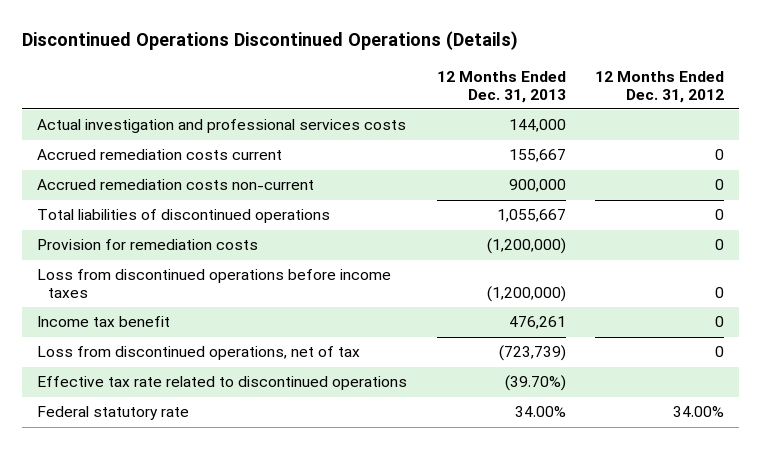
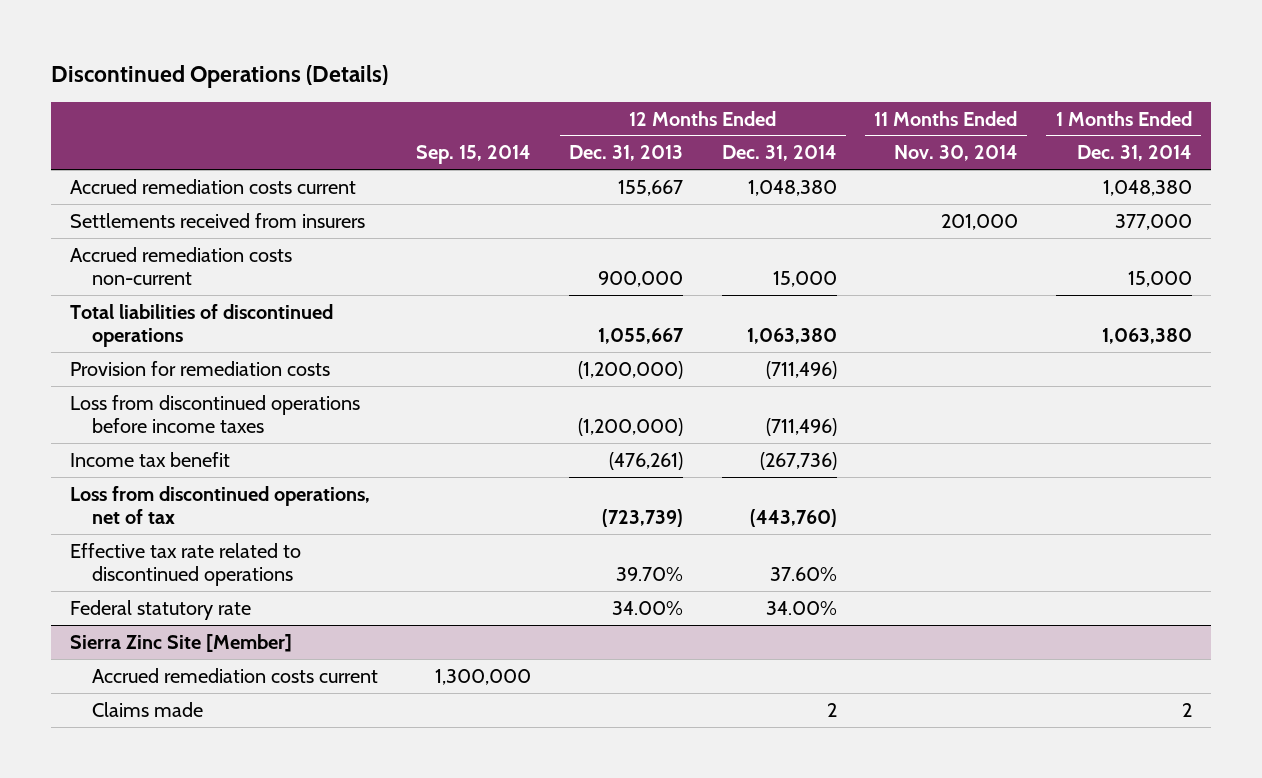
- Discontinued Operations Discontinued Operations (Details)
+ Discontinued Operations (Details)
- | 12 Months Ended Dec. 31, 2013 | 12 Months Ended Dec. 31, 2012
+ | Sep. 15, 2014 | 12 Months Ended Dec. 31, 2013 | 12 Months Ended Dec. 31, 2014 | 11 Months Ended Nov. 30, 2014 | 1 Months Ended Dec. 31, 2014
- Actual investigation and professional services costs | 144,000 |
+ Settlements received from insurers | | | | 201,000 | 377,000
- Income tax benefit | 476,261 | 0
+ Income tax benefit | | (476,261) | (267,736) | |
- Effective tax rate related to discontinued operations | (39.70%) |
+ Effective tax rate related to discontinued operations | | 39.70% | 37.60% | |
+ Sierra Zinc Site [Member]
+ Accrued remediation costs current | 1,300,000 | | | |
+ Claims made | | | 2 | | 2

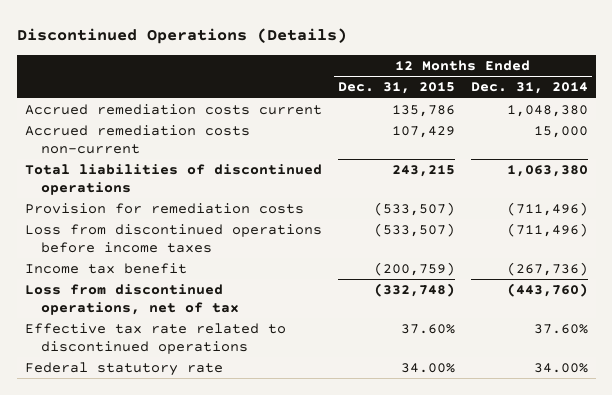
- | Sep. 15, 2014 | 12 Months Ended Dec. 31, 2013 | 12 Months Ended Dec. 31, 2014 | 11 Months Ended Nov. 30, 2014 | 1 Months Ended Dec. 31, 2014
+ | 12 Months Ended Dec. 31, 2015 | 12 Months Ended Dec. 31, 2014
- Settlements received from insurers | | | | 201,000 | 377,000
- Sierra Zinc Site [Member]
- Accrued remediation costs current | 1,300,000 | | | |
- Claims made | | | 2 | | 2

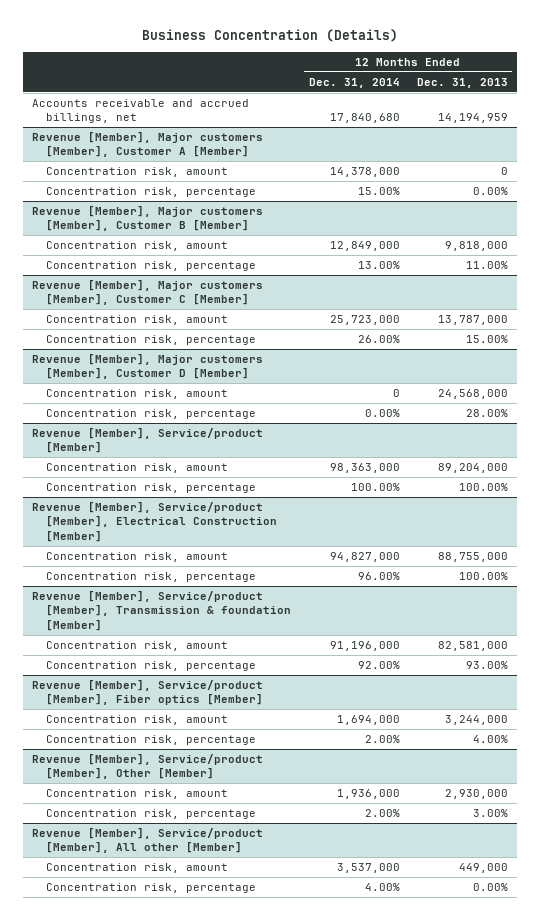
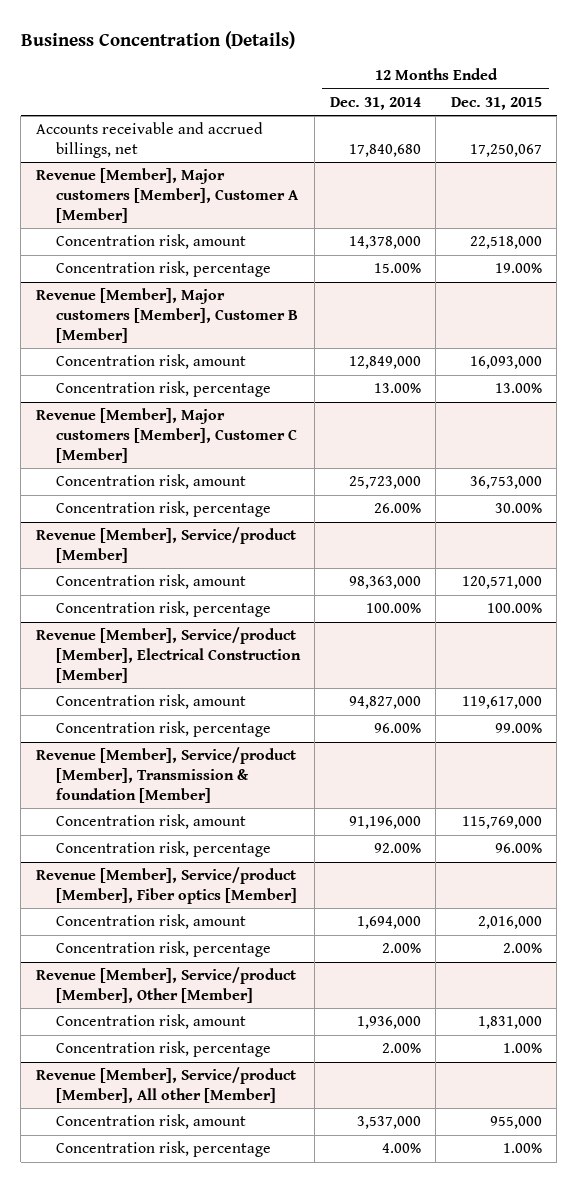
- | 12 Months Ended Dec. 31, 2014 | 12 Months Ended Dec. 31, 2013
+ | 12 Months Ended Dec. 31, 2014 | 12 Months Ended Dec. 31, 2015
- Revenue [Member], Major customers [Member], Customer D [Member]
- Concentration risk, amount | 0 | 24,568,000
- Concentration risk, percentage | 0.00% | 28.00%

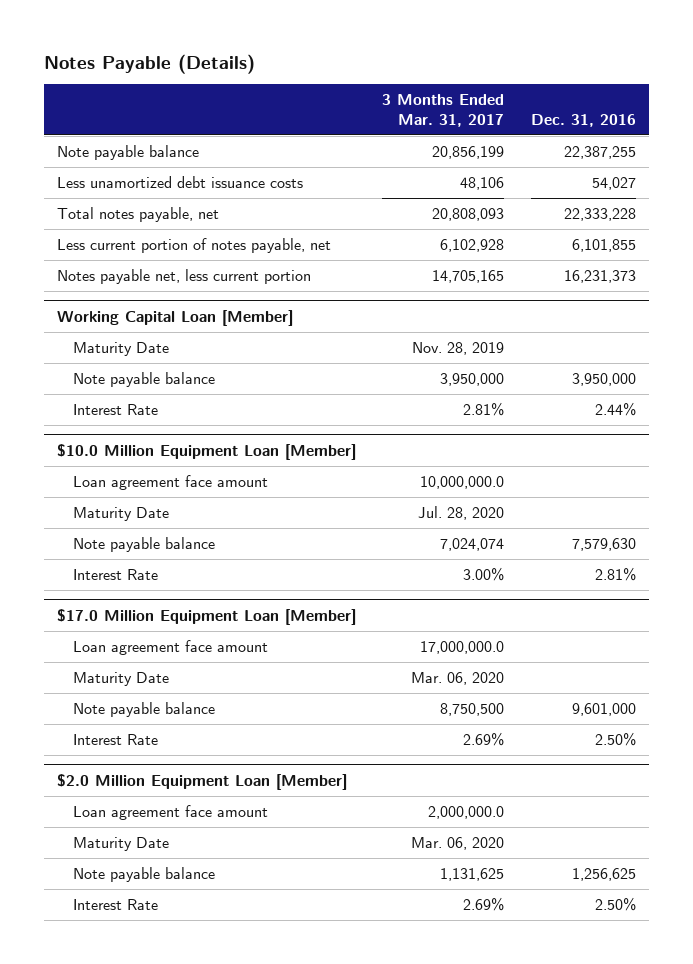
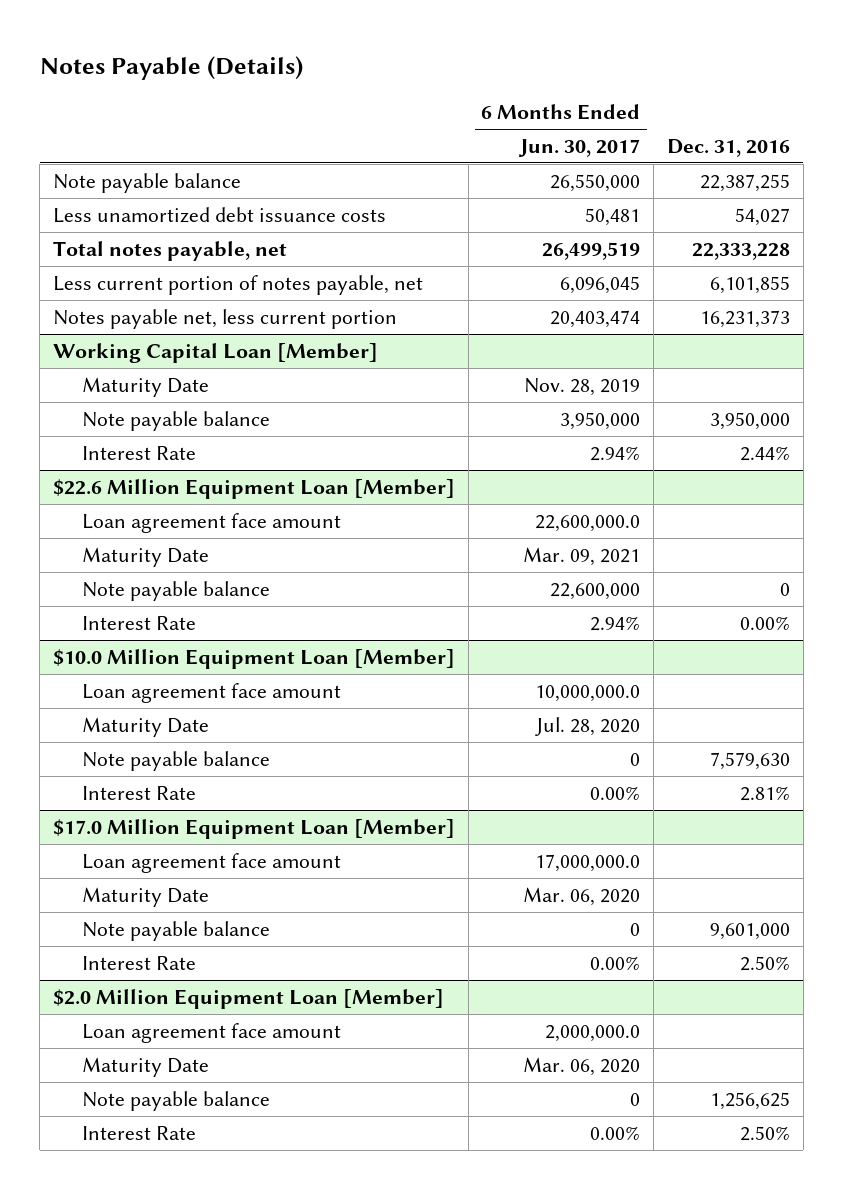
- | 3 Months Ended Mar. 31, 2017 | Dec. 31, 2016
+ | 6 Months Ended Jun. 30, 2017 | Dec. 31, 2016
+ $22.6 Million Equipment Loan [Member]
+ Loan agreement face amount | 22,600,000.0 |
+ Maturity Date | Mar. 09, 2021 |
+ Note payable balance | 22,600,000 | 0
+ Interest Rate | 2.94% | 0.00%

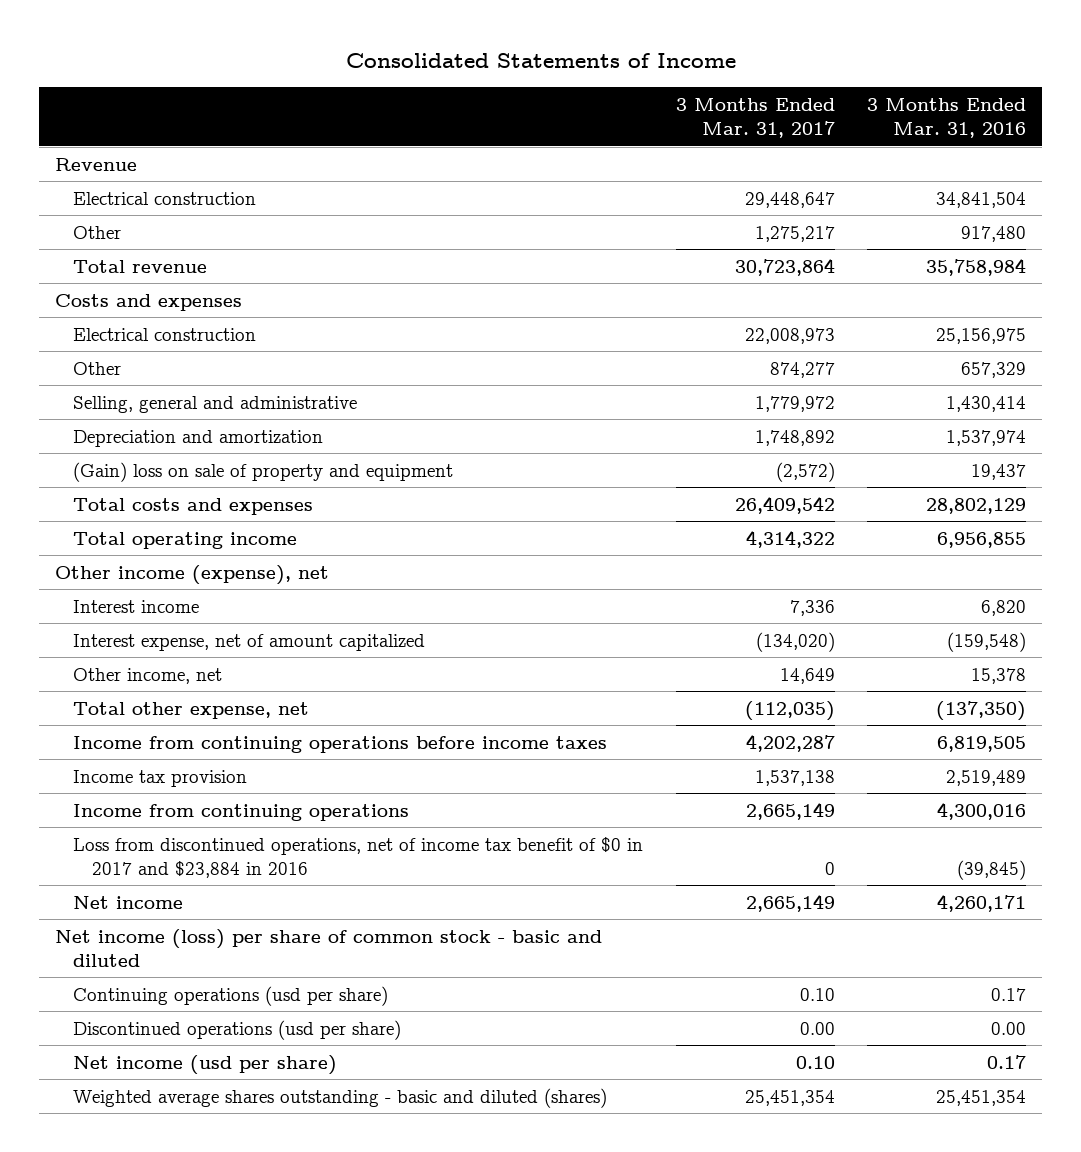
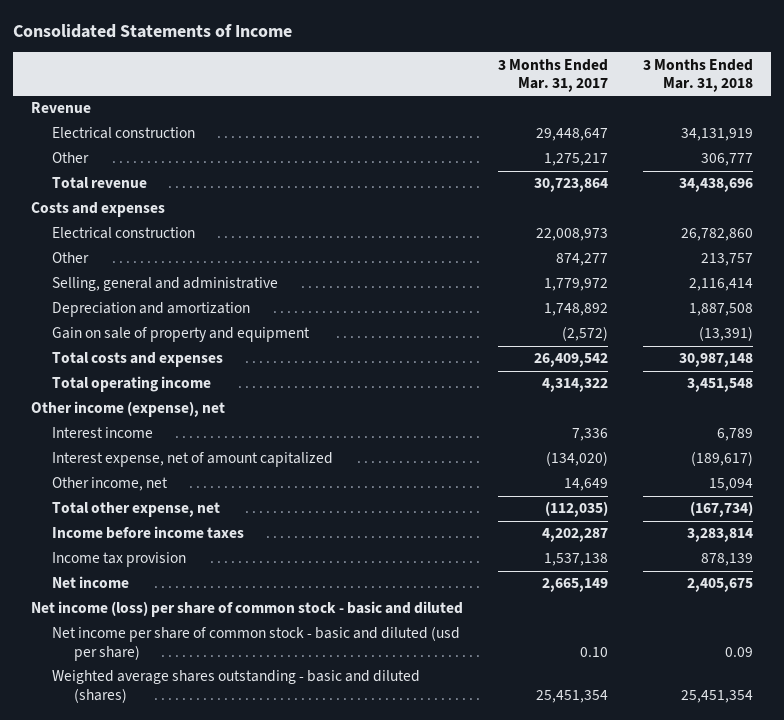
- | 3 Months Ended Mar. 31, 2017 | 3 Months Ended Mar. 31, 2016
+ | 3 Months Ended Mar. 31, 2017 | 3 Months Ended Mar. 31, 2018
- (Gain) loss on sale of property and equipment | (2,572) | 19,437
+ Gain on sale of property and equipment | (2,572) | (13,391)
- Income from continuing operations before income taxes | 4,202,287 | 6,819,505
+ Income before income taxes | 4,202,287 | 3,283,814
- Income from continuing operations | 2,665,149 | 4,300,016
- Loss from discontinued operations, net of income tax benefit of $0 in 2017 and $23,884 in 2016 | 0 | (39,845)
- Continuing operations (usd per share) | 0.10 | 0.17
- Discontinued operations (usd per share) | 0.00 | 0.00
- Net income (usd per share) | 0.10 | 0.17
+ Net income per share of common stock - basic and diluted (usd per share) | 0.10 | 0.09

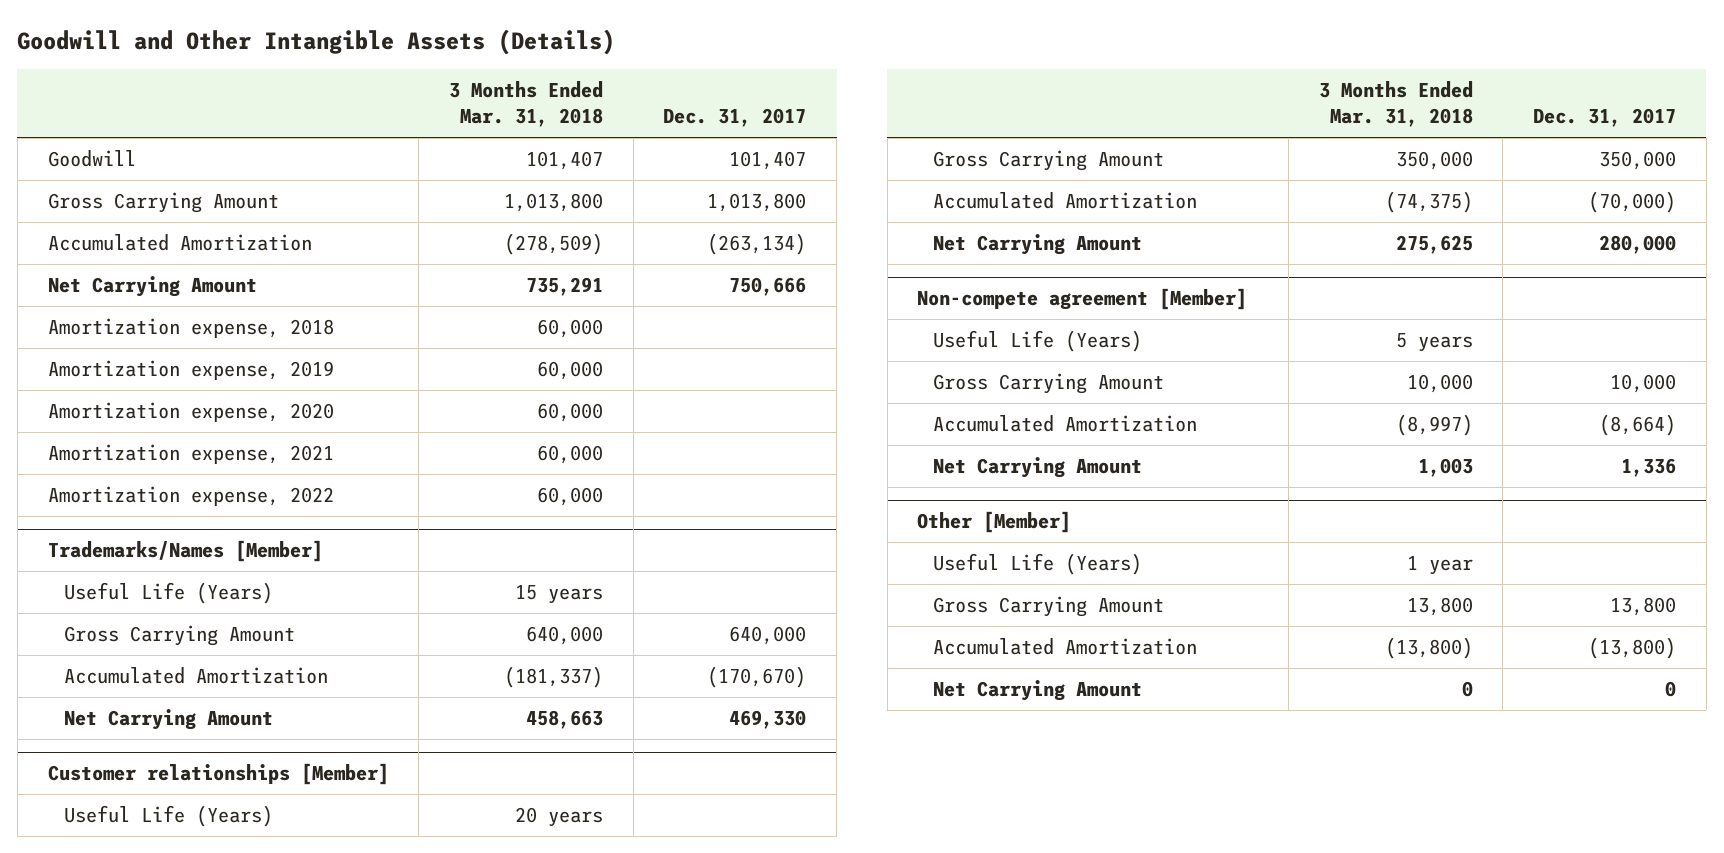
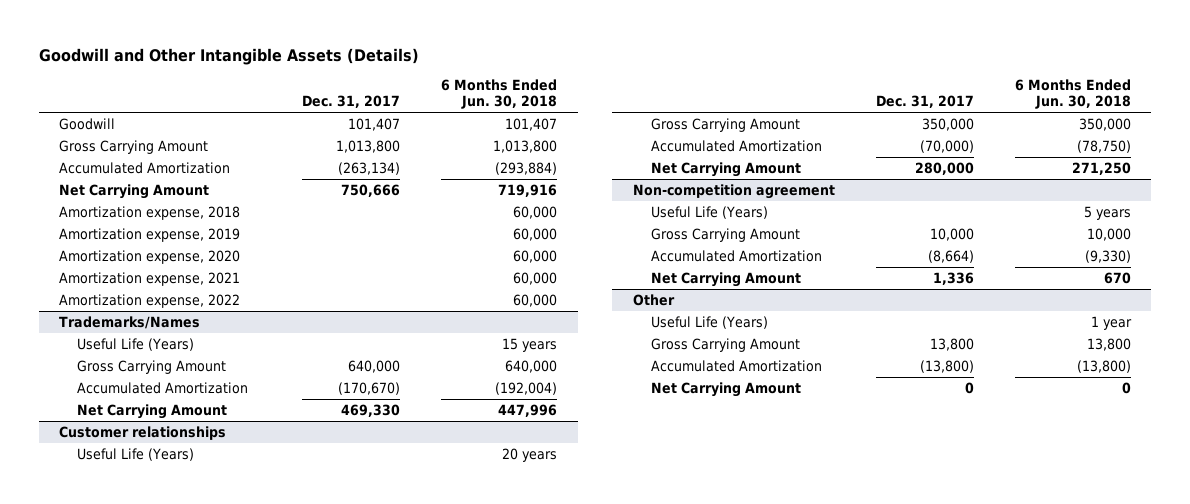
- | 3 Months Ended Mar. 31, 2018 | Dec. 31, 2017
+ | Dec. 31, 2017 | 6 Months Ended Jun. 30, 2018
- Trademarks/Names [Member]
+ Trademarks/Names
- Customer relationships [Member]
+ Customer relationships
- Non-compete agreement [Member]
+ Non-competition agreement
- Other [Member]
+ Other

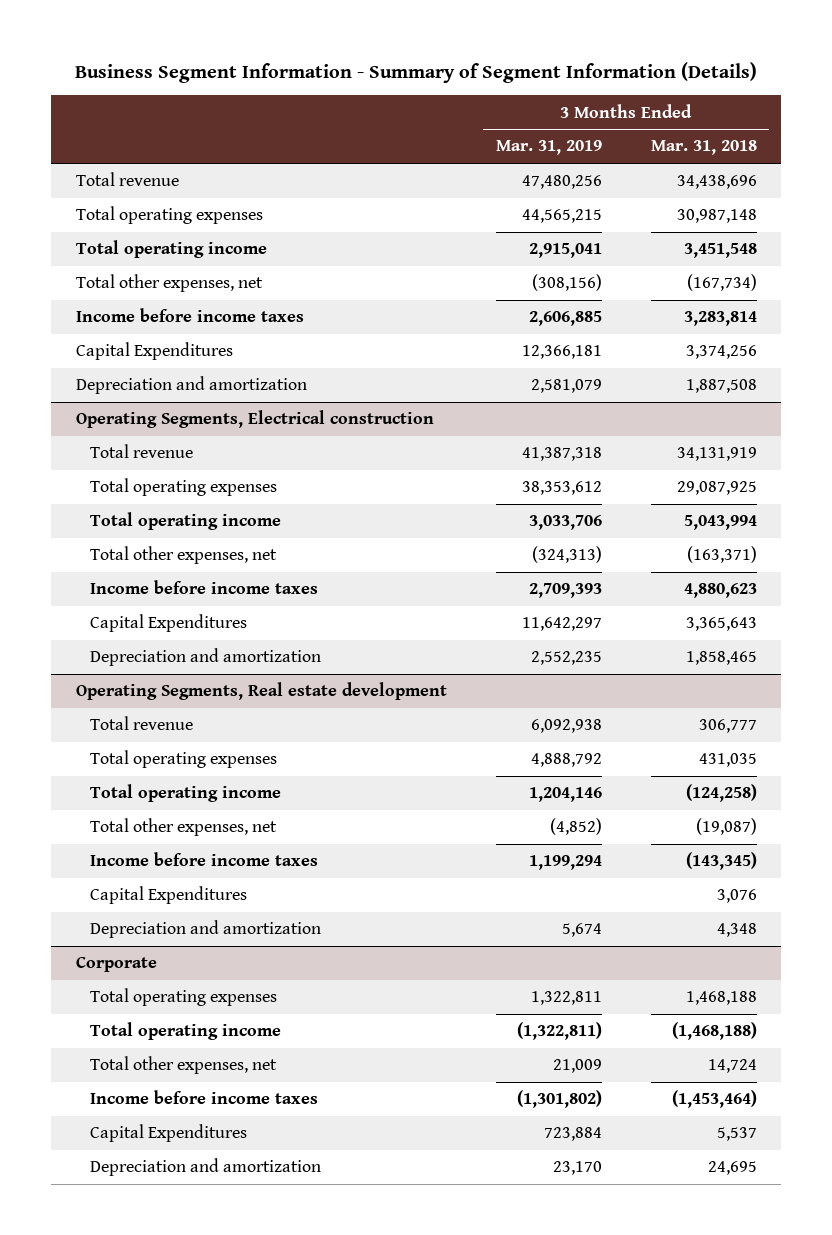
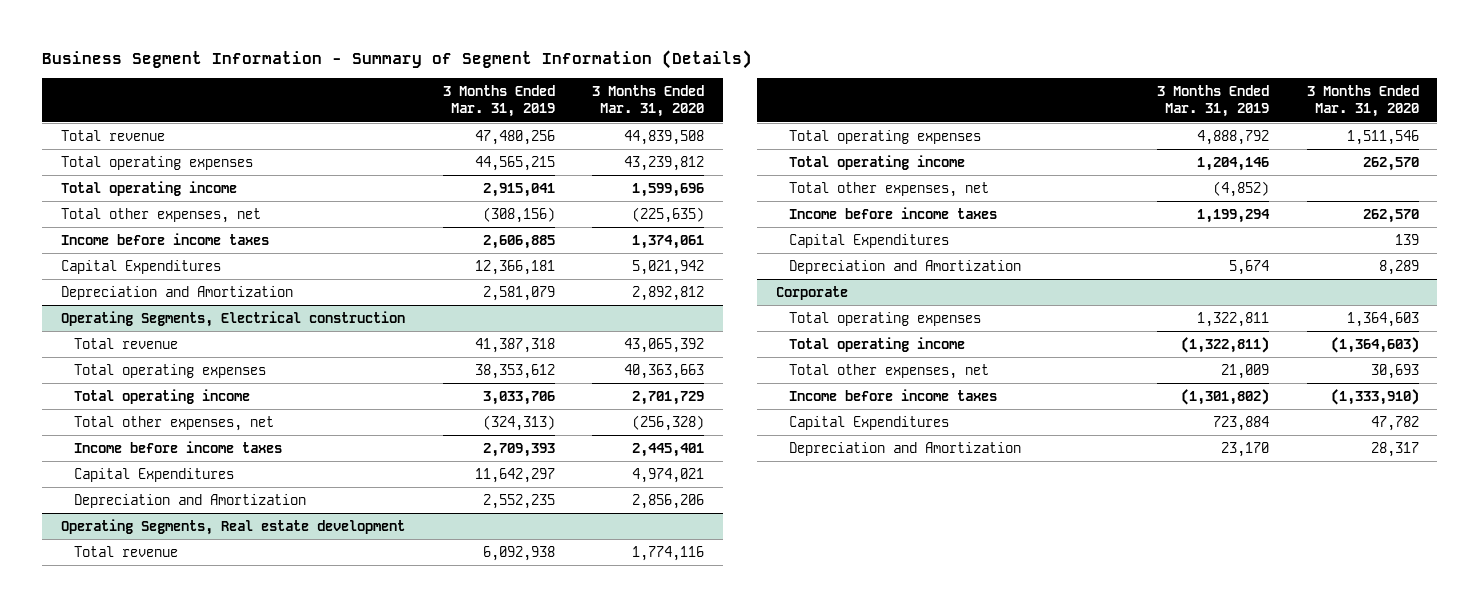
- | 3 Months Ended Mar. 31, 2019 | 3 Months Ended Mar. 31, 2018
+ | 3 Months Ended Mar. 31, 2019 | 3 Months Ended Mar. 31, 2020
- Depreciation and amortization | 2,581,079 | 1,887,508
+ Depreciation and Amortization | 2,581,079 | 2,892,812
@ Operating Segments, Electrical construction
- Depreciation and amortization | 2,552,235 | 1,858,465
+ Depreciation and Amortization | 2,552,235 | 2,856,206
@ Operating Segments, Real estate development
- Depreciation and amortization | 5,674 | 4,348
+ Depreciation and Amortization | 5,674 | 8,289
@ Corporate
- Depreciation and amortization | 23,170 | 24,695
+ Depreciation and Amortization | 23,170 | 28,317

